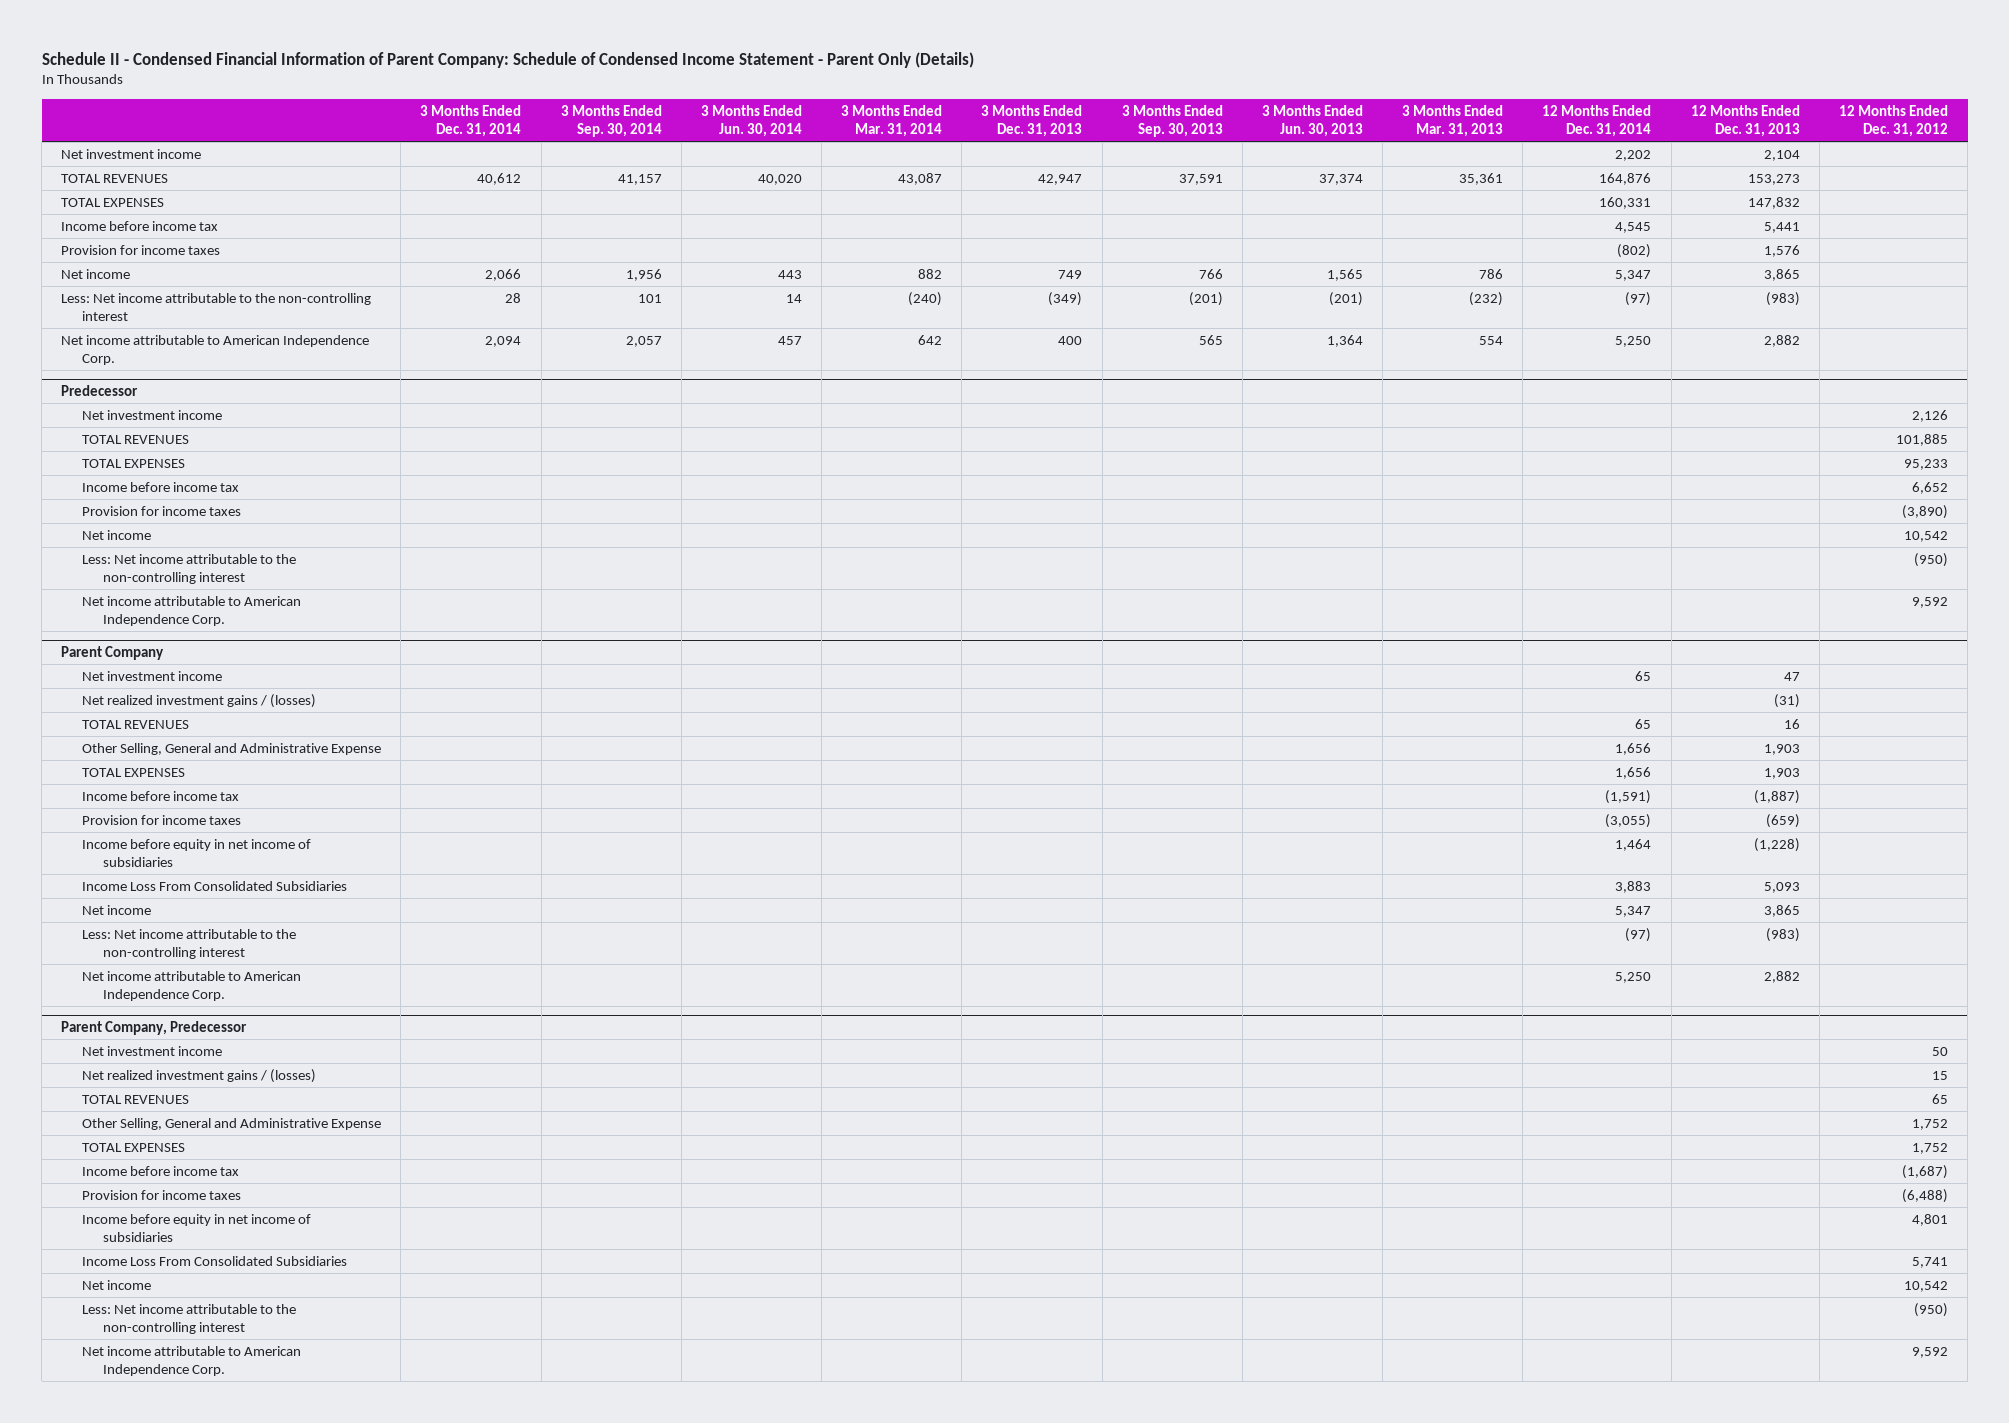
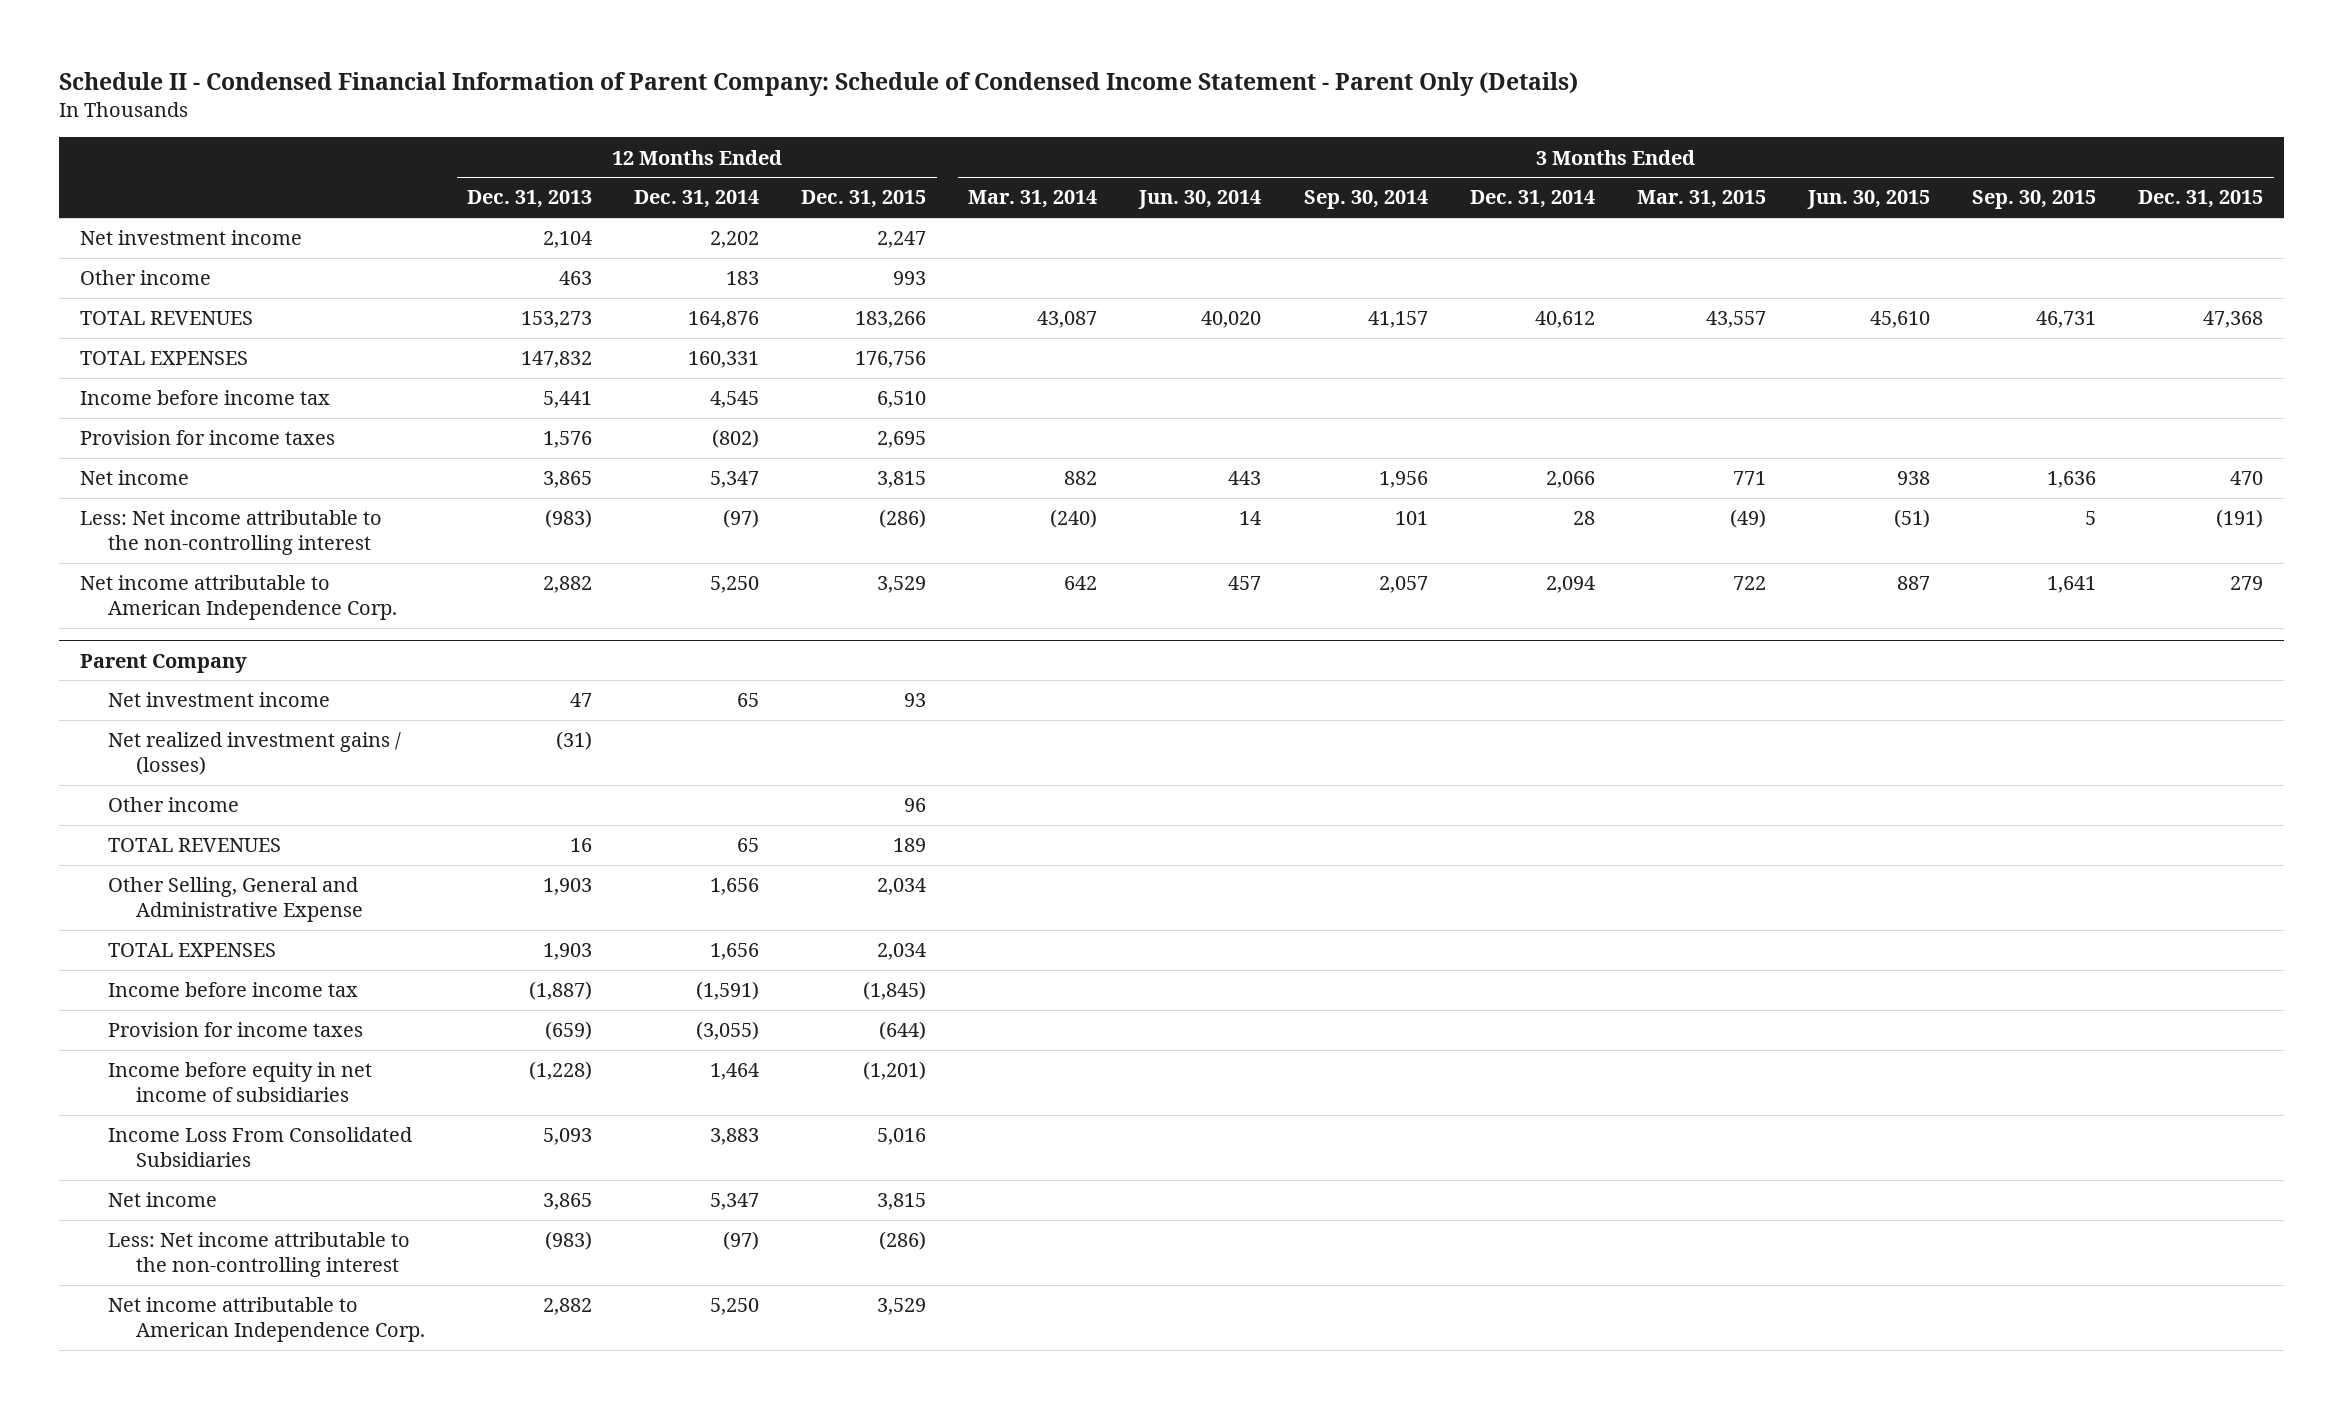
- | 3 Months Ended Dec. 31, 2014 | 3 Months Ended Sep. 30, 2014 | 3 Months Ended Jun. 30, 2014 | 3 Months Ended Mar. 31, 2014 | 3 Months Ended Dec. 31, 2013 | 3 Months Ended Sep. 30, 2013 | 3 Months Ended Jun. 30, 2013 | 3 Months Ended Mar. 31, 2013 | 12 Months Ended Dec. 31, 2014 | 12 Months Ended Dec. 31, 2013 | 12 Months Ended Dec. 31, 2012
+ | 12 Months Ended Dec. 31, 2013 | 12 Months Ended Dec. 31, 2014 | 12 Months Ended Dec. 31, 2015 | 3 Months Ended Mar. 31, 2014 | 3 Months Ended Jun. 30, 2014 | 3 Months Ended Sep. 30, 2014 | 3 Months Ended Dec. 31, 2014 | 3 Months Ended Mar. 31, 2015 | 3 Months Ended Jun. 30, 2015 | 3 Months Ended Sep. 30, 2015 | 3 Months Ended Dec. 31, 2015
+ Other income | 463 | 183 | 993 | | | | | | | |
- Predecessor
- Net investment income | | | | | | | | | | | 2,126
- TOTAL REVENUES | | | | | | | | | | | 101,885
- TOTAL EXPENSES | | | | | | | | | | | 95,233
- Income before income tax | | | | | | | | | | | 6,652
- Provision for income taxes | | | | | | | | | | | (3,890)
- Net income | | | | | | | | | | | 10,542
- Less: Net income attributable to the non-controlling interest | | | | | | | | | | | (950)
- Net income attributable to American Independence Corp. | | | | | | | | | | | 9,592
@ Parent Company
+ Other income | | | 96 | | | | | | | |
- Parent Company, Predecessor
- Net investment income | | | | | | | | | | | 50
- Net realized investment gains / (losses) | | | | | | | | | | | 15
- TOTAL REVENUES | | | | | | | | | | | 65
- Other Selling, General and Administrative Expense | | | | | | | | | | | 1,752
- TOTAL EXPENSES | | | | | | | | | | | 1,752
- Income before income tax | | | | | | | | | | | (1,687)
- Provision for income taxes | | | | | | | | | | | (6,488)
- Income before equity in net income of subsidiaries | | | | | | | | | | | 4,801
- Income Loss From Consolidated Subsidiaries | | | | | | | | | | | 5,741
- Net income | | | | | | | | | | | 10,542
- Less: Net income attributable to the non-controlling interest | | | | | | | | | | | (950)
- Net income attributable to American Independence Corp. | | | | | | | | | | | 9,592

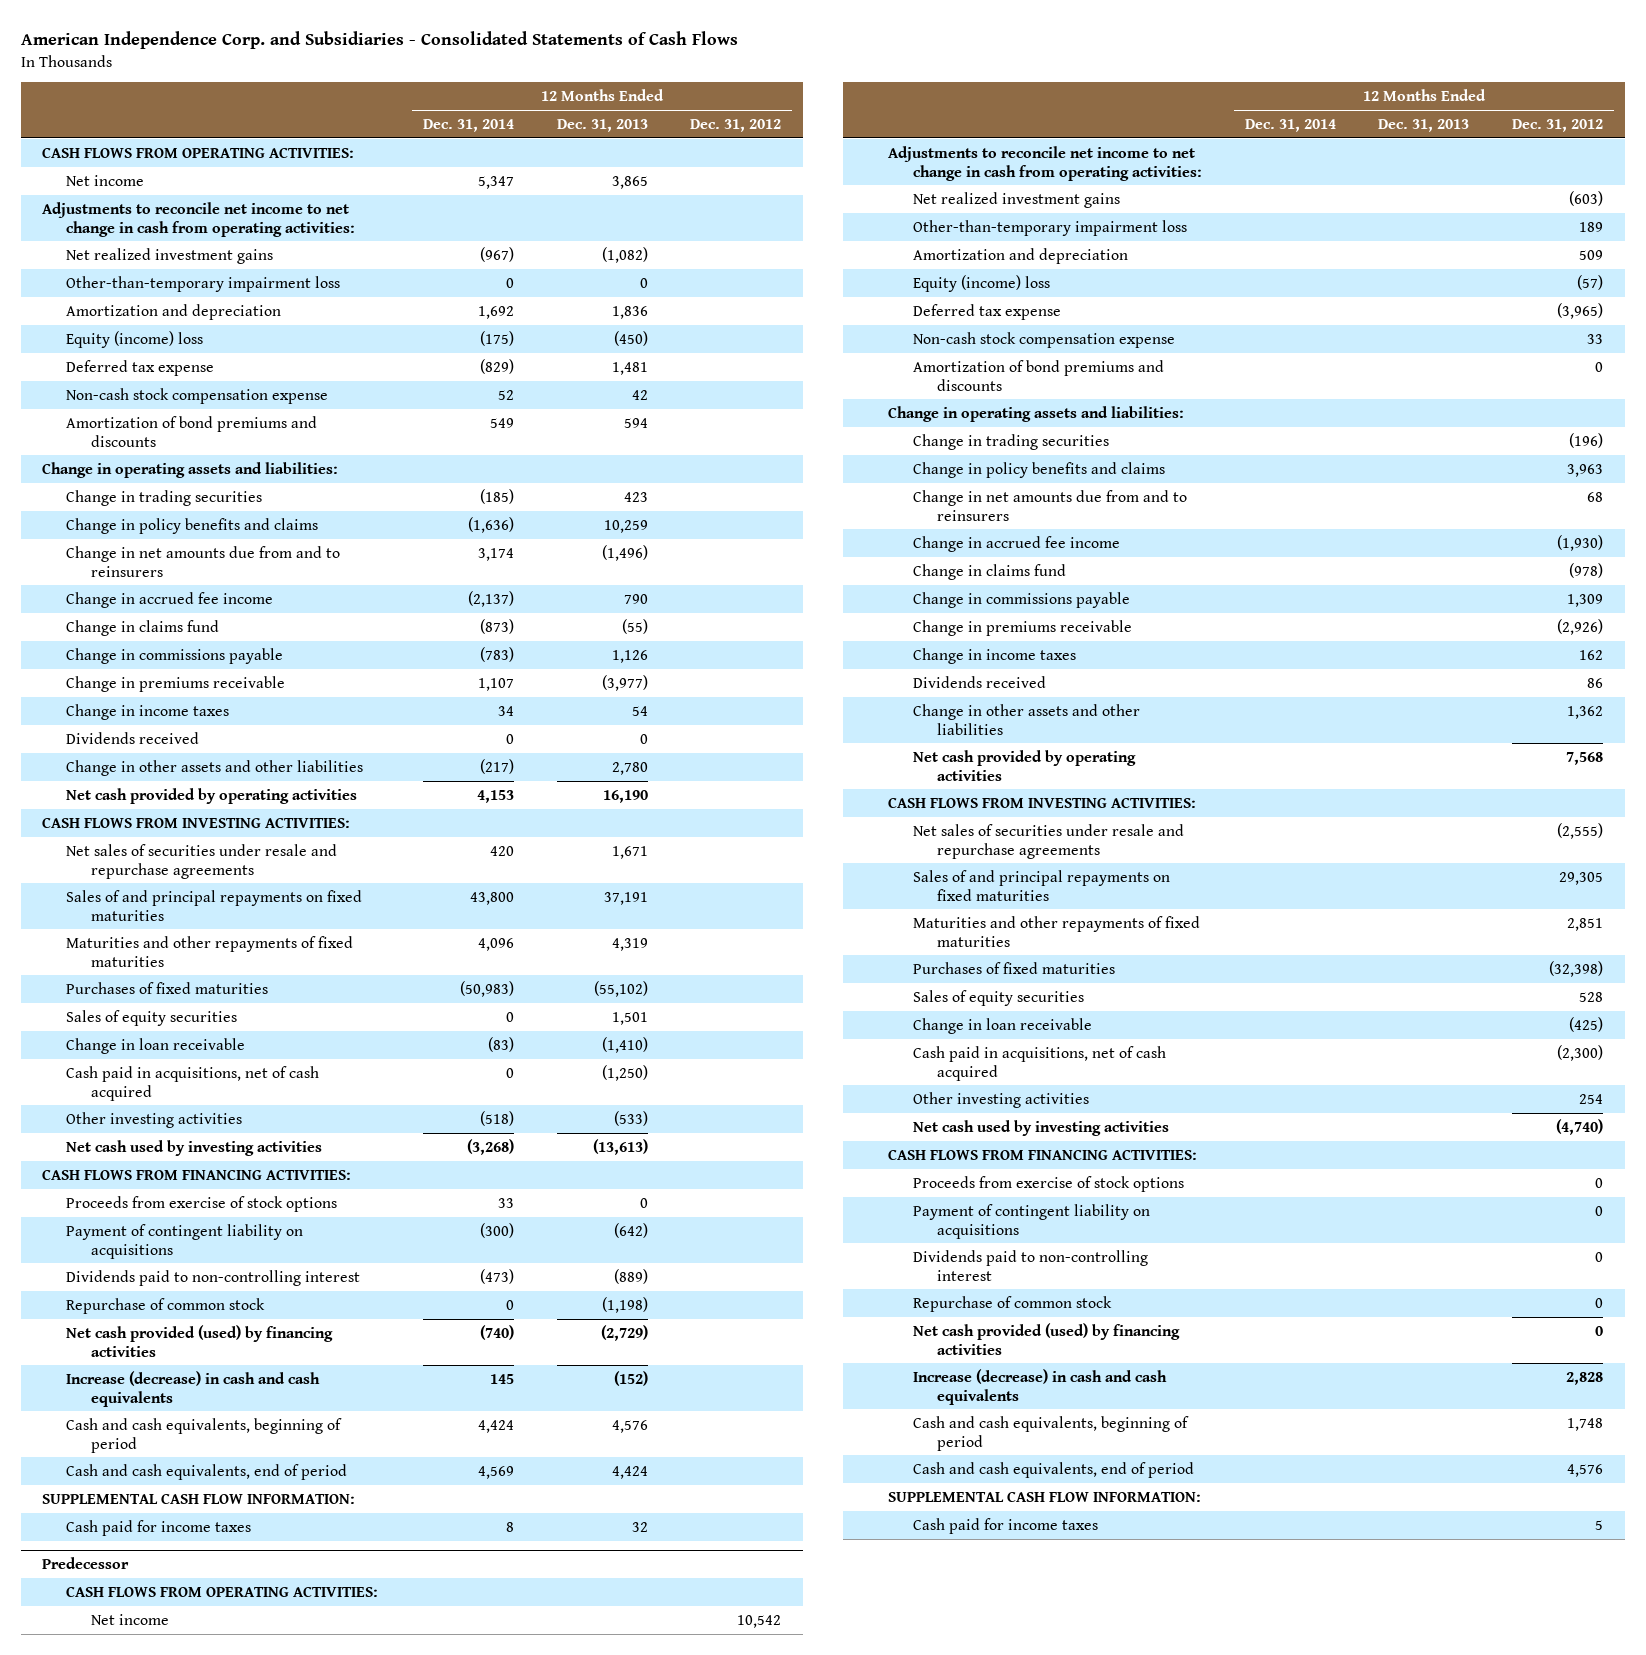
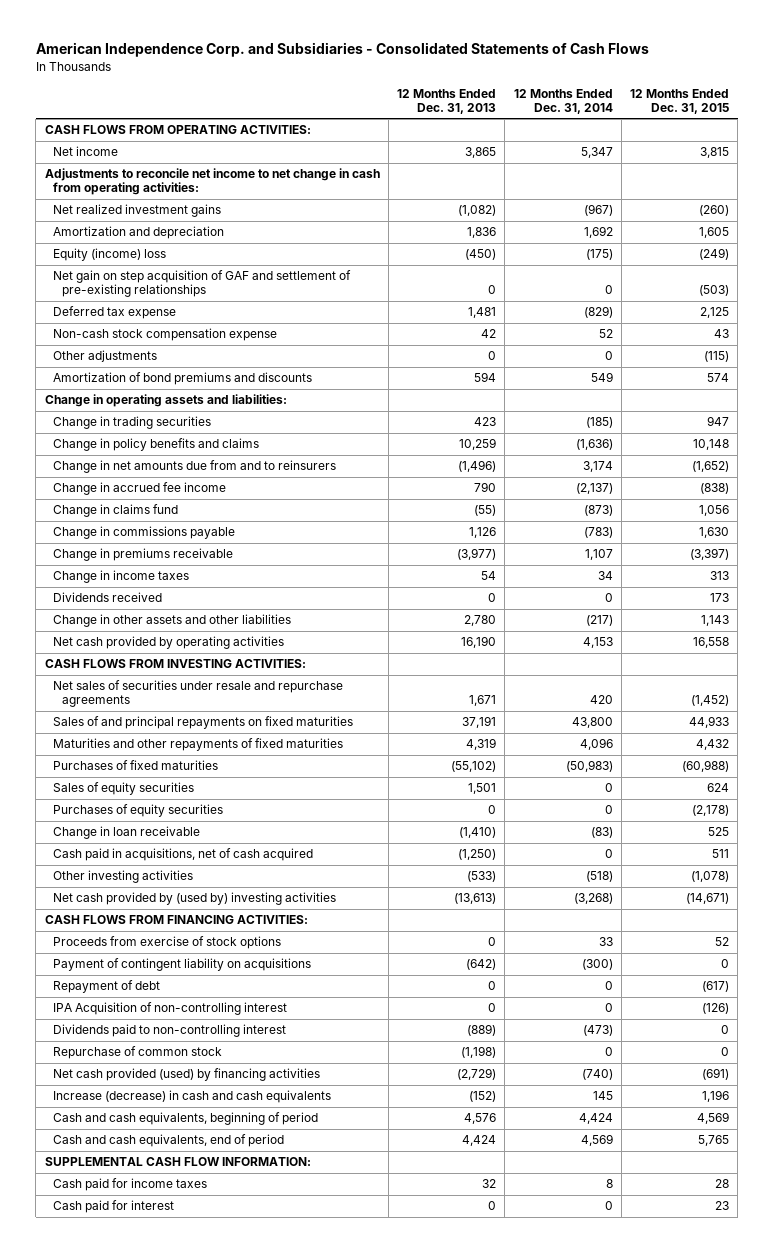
- | 12 Months Ended Dec. 31, 2014 | 12 Months Ended Dec. 31, 2013 | 12 Months Ended Dec. 31, 2012
+ | 12 Months Ended Dec. 31, 2013 | 12 Months Ended Dec. 31, 2014 | 12 Months Ended Dec. 31, 2015
- Other-than-temporary impairment loss | 0 | 0 |
+ Net gain on step acquisition of GAF and settlement of pre-existing relationships | 0 | 0 | (503)
+ Other adjustments | 0 | 0 | (115)
+ Purchases of equity securities | 0 | 0 | (2,178)
- Net cash used by investing activities | (3,268) | (13,613) |
+ Net cash provided by (used by) investing activities | (13,613) | (3,268) | (14,671)
+ Repayment of debt | 0 | 0 | (617)
+ IPA Acquisition of non-controlling interest | 0 | 0 | (126)
- Predecessor
- CASH FLOWS FROM OPERATING ACTIVITIES:
- Net income | | | 10,542
- Adjustments to reconcile net income to net change in cash from operating activities:
- Net realized investment gains | | | (603)
- Other-than-temporary impairment loss | | | 189
- Amortization and depreciation | | | 509
- Equity (income) loss | | | (57)
- Deferred tax expense | | | (3,965)
- Non-cash stock compensation expense | | | 33
- Amortization of bond premiums and discounts | | | 0
- Change in operating assets and liabilities:
- Change in trading securities | | | (196)
- Change in policy benefits and claims | | | 3,963
- Change in net amounts due from and to reinsurers | | | 68
- Change in accrued fee income | | | (1,930)
- Change in claims fund | | | (978)
- Change in commissions payable | | | 1,309
- Change in premiums receivable | | | (2,926)
- Change in income taxes | | | 162
- Dividends received | | | 86
- Change in other assets and other liabilities | | | 1,362
- Net cash provided by operating activities | | | 7,568
- CASH FLOWS FROM INVESTING ACTIVITIES:
- Net sales of securities under resale and repurchase agreements | | | (2,555)
- Sales of and principal repayments on fixed maturities | | | 29,305
- Maturities and other repayments of fixed maturities | | | 2,851
- Purchases of fixed maturities | | | (32,398)
- Sales of equity securities | | | 528
- Change in loan receivable | | | (425)
- Cash paid in acquisitions, net of cash acquired | | | (2,300)
- Other investing activities | | | 254
- Net cash used by investing activities | | | (4,740)
- CASH FLOWS FROM FINANCING ACTIVITIES:
- Proceeds from exercise of stock options | | | 0
- Payment of contingent liability on acquisitions | | | 0
- Dividends paid to non-controlling interest | | | 0
- Repurchase of common stock | | | 0
- Net cash provided (used) by financing activities | | | 0
- Increase (decrease) in cash and cash equivalents | | | 2,828
- Cash and cash equivalents, beginning of period | | | 1,748
- Cash and cash equivalents, end of period | | | 4,576
- SUPPLEMENTAL CASH FLOW INFORMATION:
- Cash paid for income taxes | | | 5
+ Cash paid for interest | 0 | 0 | 23

